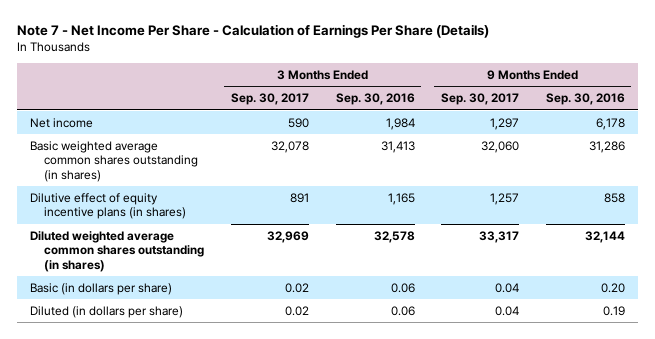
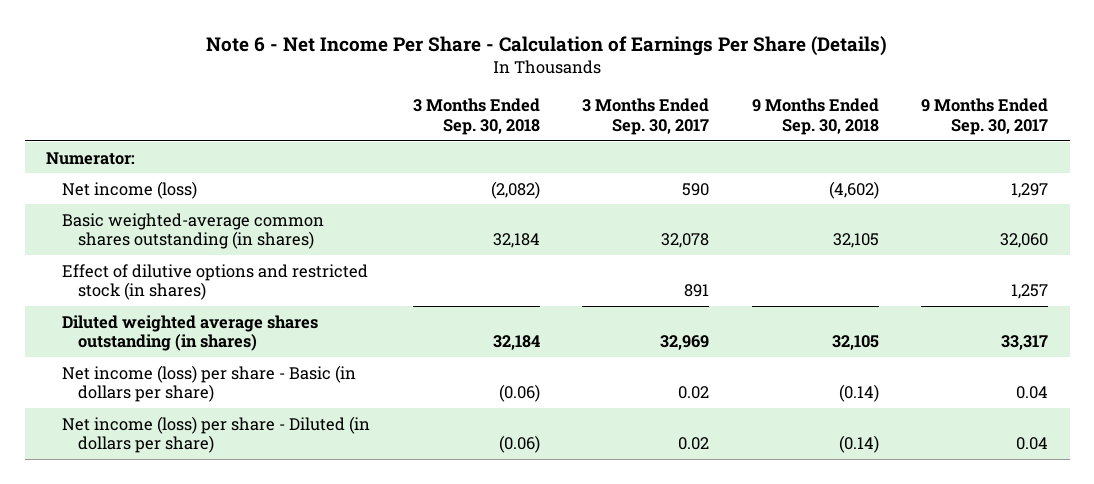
- Note 7 - Net Income Per Share - Calculation of Earnings Per Share (Details)
+ Note 6 - Net Income Per Share - Calculation of Earnings Per Share (Details)
- | 3 Months Ended Sep. 30, 2017 | 3 Months Ended Sep. 30, 2016 | 9 Months Ended Sep. 30, 2017 | 9 Months Ended Sep. 30, 2016
+ | 3 Months Ended Sep. 30, 2018 | 3 Months Ended Sep. 30, 2017 | 9 Months Ended Sep. 30, 2018 | 9 Months Ended Sep. 30, 2017
- Net income | 590 | 1,984 | 1,297 | 6,178
- Basic weighted average common shares outstanding (in shares) | 32,078 | 31,413 | 32,060 | 31,286
- Dilutive effect of equity incentive plans (in shares) | 891 | 1,165 | 1,257 | 858
- Diluted weighted average common shares outstanding (in shares) | 32,969 | 32,578 | 33,317 | 32,144
- Basic (in dollars per share) | 0.02 | 0.06 | 0.04 | 0.20
- Diluted (in dollars per share) | 0.02 | 0.06 | 0.04 | 0.19
+ Numerator:
+ Net income (loss) | (2,082) | 590 | (4,602) | 1,297
+ Basic weighted-average common shares outstanding (in shares) | 32,184 | 32,078 | 32,105 | 32,060
+ Effect of dilutive options and restricted stock (in shares) | | 891 | | 1,257
+ Diluted weighted average shares outstanding (in shares) | 32,184 | 32,969 | 32,105 | 33,317
+ Net income (loss) per share - Basic (in dollars per share) | (0.06) | 0.02 | (0.14) | 0.04
+ Net income (loss) per share - Diluted (in dollars per share) | (0.06) | 0.02 | (0.14) | 0.04

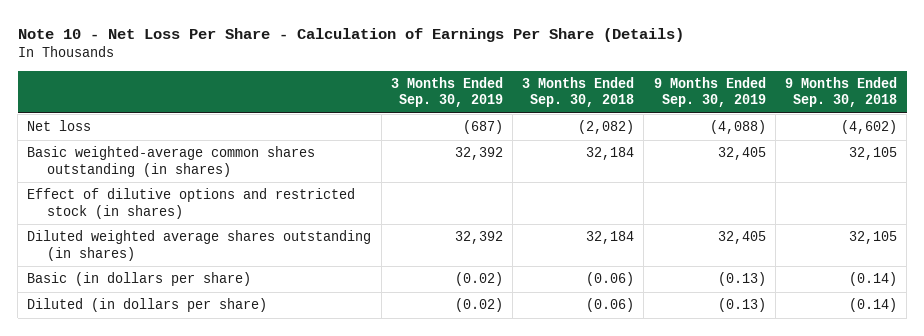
- Note 6 - Net Income Per Share - Calculation of Earnings Per Share (Details)
+ Note 10 - Net Loss Per Share - Calculation of Earnings Per Share (Details)
- | 3 Months Ended Sep. 30, 2018 | 3 Months Ended Sep. 30, 2017 | 9 Months Ended Sep. 30, 2018 | 9 Months Ended Sep. 30, 2017
+ | 3 Months Ended Sep. 30, 2019 | 3 Months Ended Sep. 30, 2018 | 9 Months Ended Sep. 30, 2019 | 9 Months Ended Sep. 30, 2018
- Numerator:
- Net income (loss) | (2,082) | 590 | (4,602) | 1,297
+ Net loss | (687) | (2,082) | (4,088) | (4,602)
- Net income (loss) per share - Basic (in dollars per share) | (0.06) | 0.02 | (0.14) | 0.04
- Net income (loss) per share - Diluted (in dollars per share) | (0.06) | 0.02 | (0.14) | 0.04
+ Basic (in dollars per share) | (0.02) | (0.06) | (0.13) | (0.14)
+ Diluted (in dollars per share) | (0.02) | (0.06) | (0.13) | (0.14)

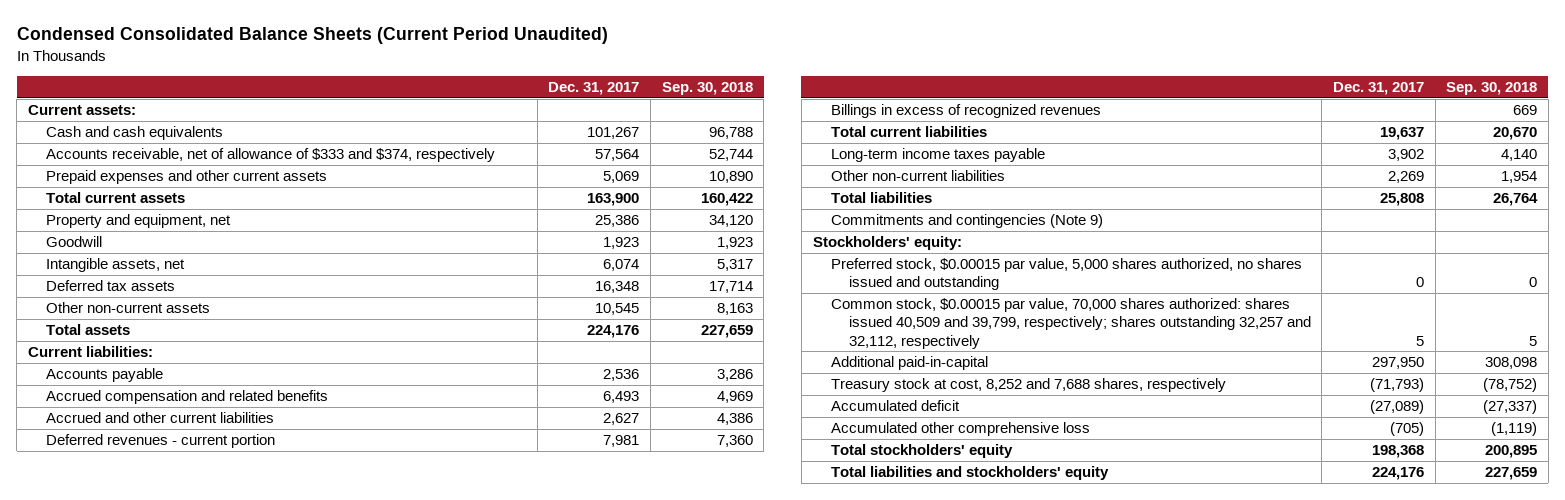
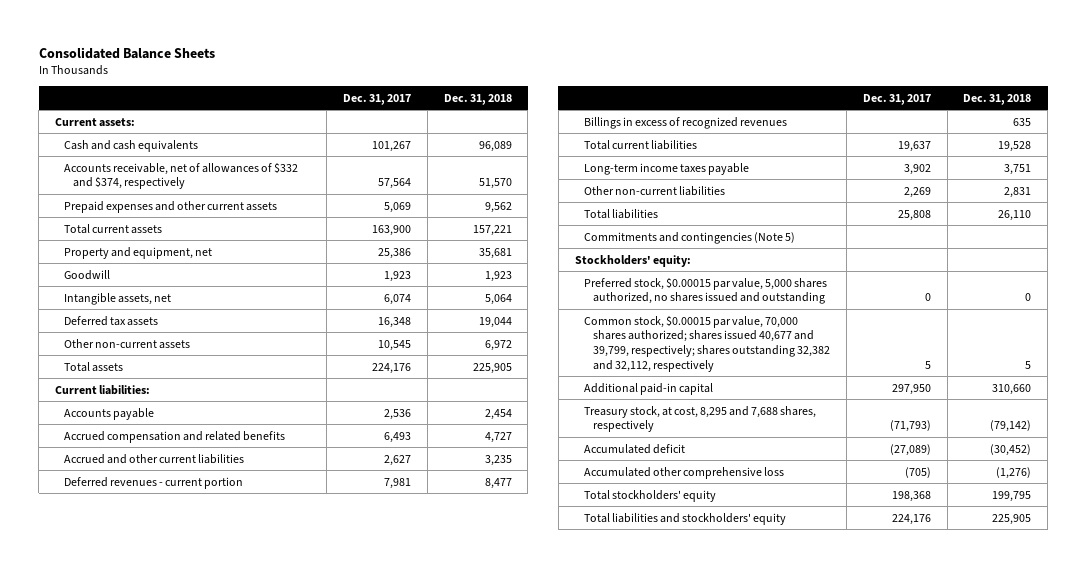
- Condensed Consolidated Balance Sheets (Current Period Unaudited)
+ Consolidated Balance Sheets
- | Dec. 31, 2017 | Sep. 30, 2018
+ | Dec. 31, 2017 | Dec. 31, 2018
- Accounts receivable, net of allowance of $333 and $374, respectively | 57,564 | 52,744
+ Accounts receivable, net of allowances of $332 and $374, respectively | 57,564 | 51,570
- Commitments and contingencies (Note 9)
+ Commitments and contingencies (Note 5)
- Common stock, $0.00015 par value, 70,000 shares authorized: shares issued 40,509 and 39,799, respectively; shares outstanding 32,257 and 32,112, respectively | 5 | 5
- Additional paid-in-capital | 297,950 | 308,098
- Treasury stock at cost, 8,252 and 7,688 shares, respectively | (71,793) | (78,752)
+ Common stock, $0.00015 par value, 70,000 shares authorized; shares issued 40,677 and 39,799, respectively; shares outstanding 32,382 and 32,112, respectively | 5 | 5
+ Additional paid-in capital | 297,950 | 310,660
+ Treasury stock, at cost, 8,295 and 7,688 shares, respectively | (71,793) | (79,142)

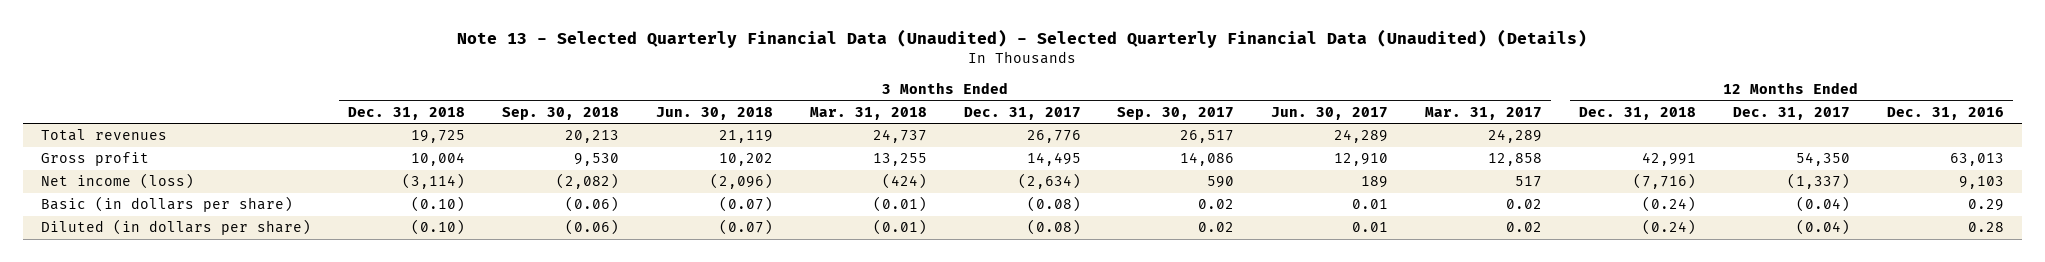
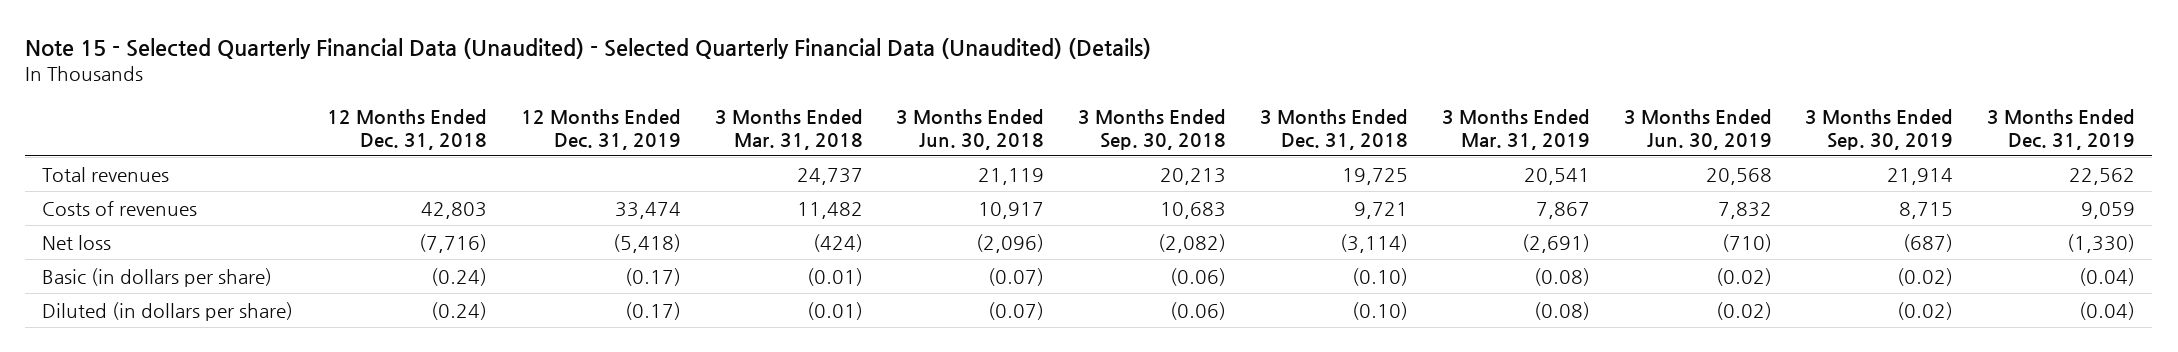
- Note 13 - Selected Quarterly Financial Data (Unaudited) - Selected Quarterly Financial Data (Unaudited) (Details)
+ Note 15 - Selected Quarterly Financial Data (Unaudited) - Selected Quarterly Financial Data (Unaudited) (Details)
- | 3 Months Ended Dec. 31, 2018 | 3 Months Ended Sep. 30, 2018 | 3 Months Ended Jun. 30, 2018 | 3 Months Ended Mar. 31, 2018 | 3 Months Ended Dec. 31, 2017 | 3 Months Ended Sep. 30, 2017 | 3 Months Ended Jun. 30, 2017 | 3 Months Ended Mar. 31, 2017 | 12 Months Ended Dec. 31, 2018 | 12 Months Ended Dec. 31, 2017 | 12 Months Ended Dec. 31, 2016
+ | 12 Months Ended Dec. 31, 2018 | 12 Months Ended Dec. 31, 2019 | 3 Months Ended Mar. 31, 2018 | 3 Months Ended Jun. 30, 2018 | 3 Months Ended Sep. 30, 2018 | 3 Months Ended Dec. 31, 2018 | 3 Months Ended Mar. 31, 2019 | 3 Months Ended Jun. 30, 2019 | 3 Months Ended Sep. 30, 2019 | 3 Months Ended Dec. 31, 2019
- Gross profit | 10,004 | 9,530 | 10,202 | 13,255 | 14,495 | 14,086 | 12,910 | 12,858 | 42,991 | 54,350 | 63,013
- Net income (loss) | (3,114) | (2,082) | (2,096) | (424) | (2,634) | 590 | 189 | 517 | (7,716) | (1,337) | 9,103
+ Costs of revenues | 42,803 | 33,474 | 11,482 | 10,917 | 10,683 | 9,721 | 7,867 | 7,832 | 8,715 | 9,059
+ Net loss | (7,716) | (5,418) | (424) | (2,096) | (2,082) | (3,114) | (2,691) | (710) | (687) | (1,330)

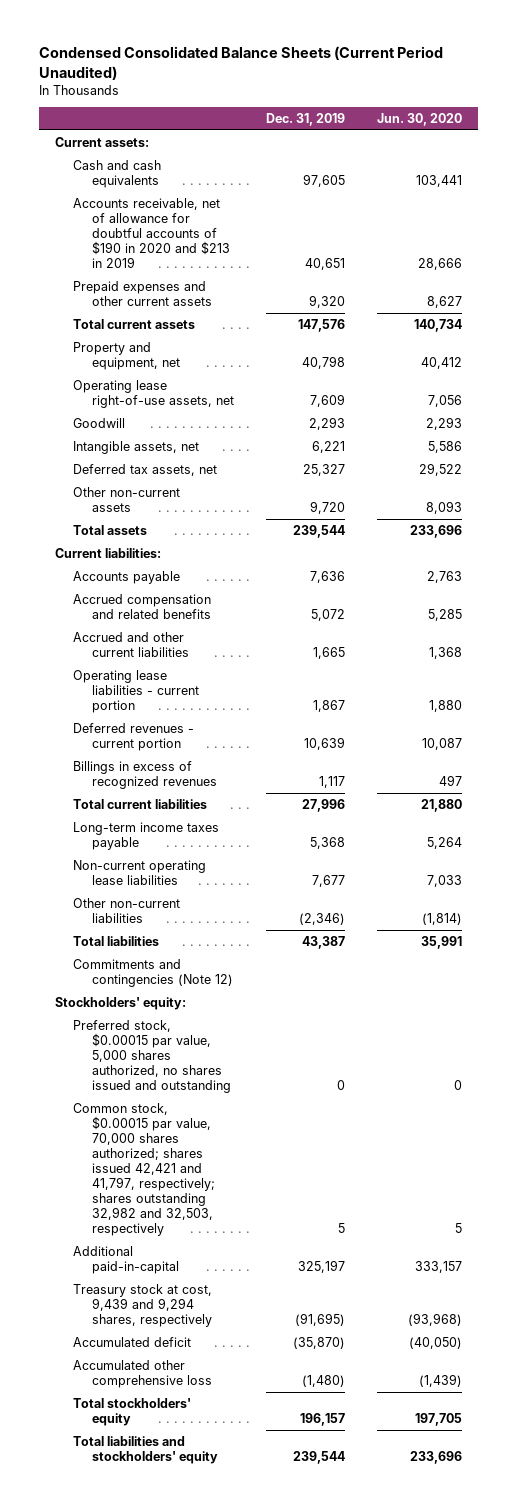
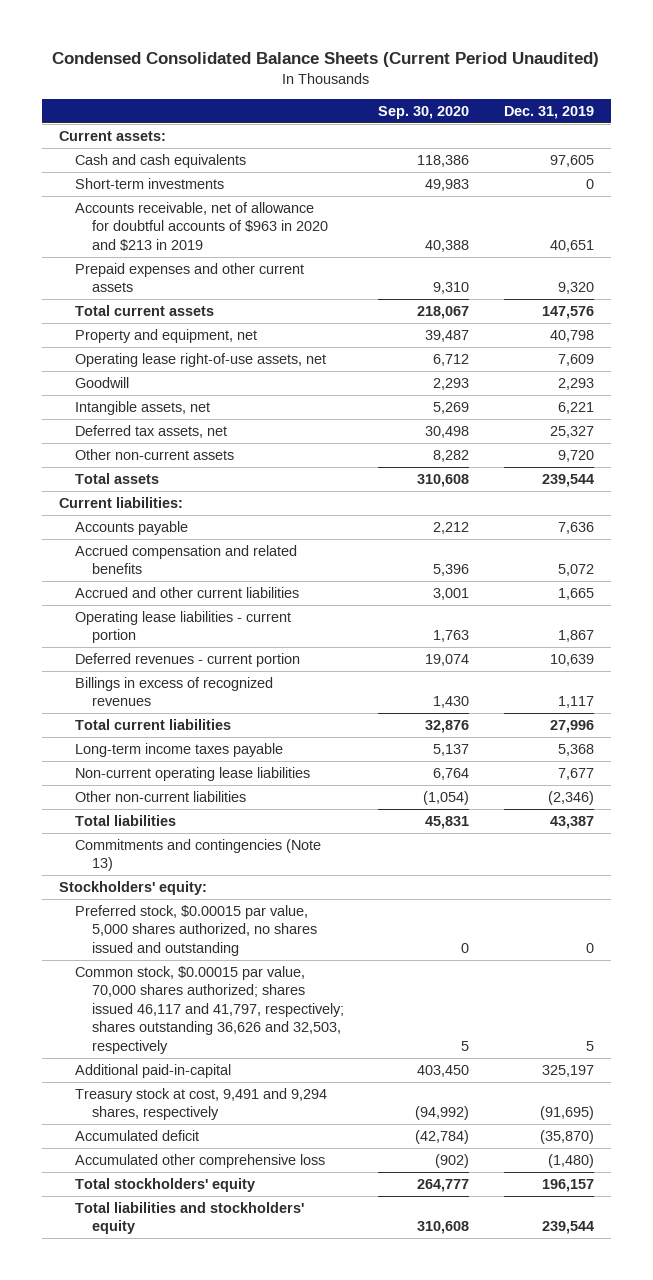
- | Dec. 31, 2019 | Jun. 30, 2020
+ | Sep. 30, 2020 | Dec. 31, 2019
- Accounts receivable, net of allowance for doubtful accounts of $190 in 2020 and $213 in 2019 | 40,651 | 28,666
+ Short-term investments | 49,983 | 0
+ Accounts receivable, net of allowance for doubtful accounts of $963 in 2020 and $213 in 2019 | 40,388 | 40,651
- Commitments and contingencies (Note 12)
+ Commitments and contingencies (Note 13)
- Common stock, $0.00015 par value, 70,000 shares authorized; shares issued 42,421 and 41,797, respectively; shares outstanding 32,982 and 32,503, respectively | 5 | 5
+ Common stock, $0.00015 par value, 70,000 shares authorized; shares issued 46,117 and 41,797, respectively; shares outstanding 36,626 and 32,503, respectively | 5 | 5
- Treasury stock at cost, 9,439 and 9,294 shares, respectively | (91,695) | (93,968)
+ Treasury stock at cost, 9,491 and 9,294 shares, respectively | (94,992) | (91,695)

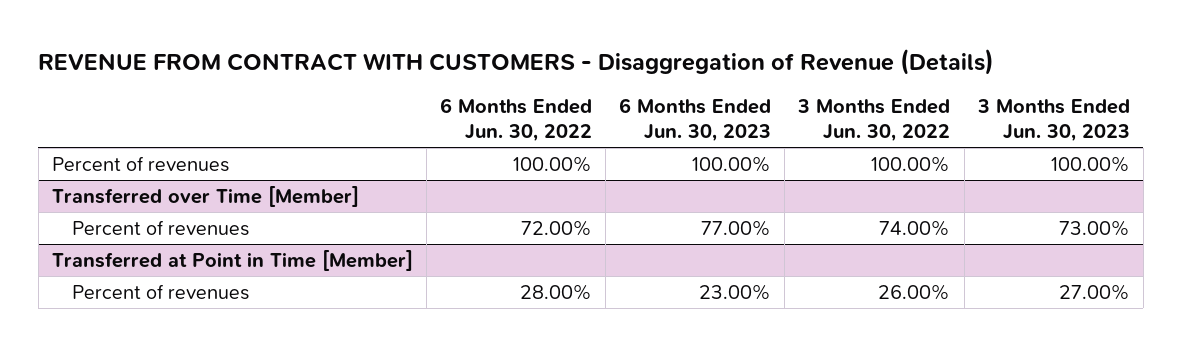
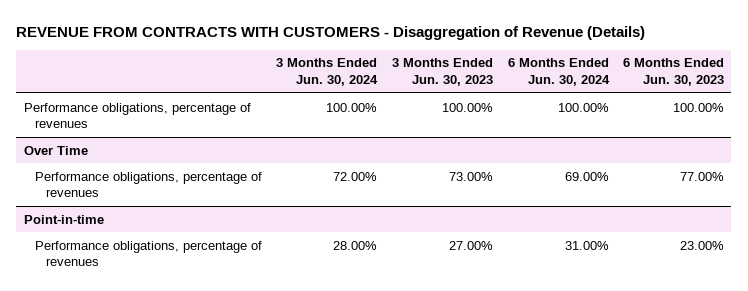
- REVENUE FROM CONTRACT WITH CUSTOMERS - Disaggregation of Revenue (Details)
+ REVENUE FROM CONTRACTS WITH CUSTOMERS - Disaggregation of Revenue (Details)
- | 6 Months Ended Jun. 30, 2022 | 6 Months Ended Jun. 30, 2023 | 3 Months Ended Jun. 30, 2022 | 3 Months Ended Jun. 30, 2023
+ | 3 Months Ended Jun. 30, 2024 | 3 Months Ended Jun. 30, 2023 | 6 Months Ended Jun. 30, 2024 | 6 Months Ended Jun. 30, 2023
- Percent of revenues | 100.00% | 100.00% | 100.00% | 100.00%
- Transferred over Time [Member]
- Percent of revenues | 72.00% | 77.00% | 74.00% | 73.00%
- Transferred at Point in Time [Member]
- Percent of revenues | 28.00% | 23.00% | 26.00% | 27.00%
+ Performance obligations, percentage of revenues | 100.00% | 100.00% | 100.00% | 100.00%
+ Over Time
+ Performance obligations, percentage of revenues | 72.00% | 73.00% | 69.00% | 77.00%
+ Point-in-time
+ Performance obligations, percentage of revenues | 28.00% | 27.00% | 31.00% | 23.00%

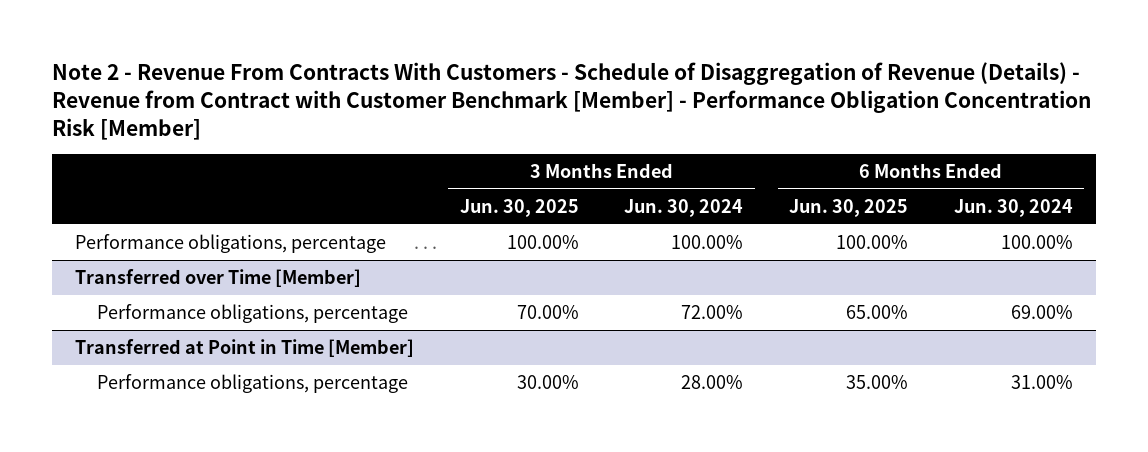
- REVENUE FROM CONTRACTS WITH CUSTOMERS - Disaggregation of Revenue (Details)
+ Note 2 - Revenue From Contracts With Customers - Schedule of Disaggregation of Revenue (Details) - Revenue from Contract with Customer Benchmark [Member] - Performance Obligation Concentration Risk [Member]
- | 3 Months Ended Jun. 30, 2024 | 3 Months Ended Jun. 30, 2023 | 6 Months Ended Jun. 30, 2024 | 6 Months Ended Jun. 30, 2023
+ | 3 Months Ended Jun. 30, 2025 | 3 Months Ended Jun. 30, 2024 | 6 Months Ended Jun. 30, 2025 | 6 Months Ended Jun. 30, 2024
- Performance obligations, percentage of revenues | 100.00% | 100.00% | 100.00% | 100.00%
- Over Time
- Performance obligations, percentage of revenues | 72.00% | 73.00% | 69.00% | 77.00%
- Point-in-time
- Performance obligations, percentage of revenues | 28.00% | 27.00% | 31.00% | 23.00%
+ Performance obligations, percentage | 100.00% | 100.00% | 100.00% | 100.00%
+ Transferred over Time [Member]
+ Performance obligations, percentage | 70.00% | 72.00% | 65.00% | 69.00%
+ Transferred at Point in Time [Member]
+ Performance obligations, percentage | 30.00% | 28.00% | 35.00% | 31.00%

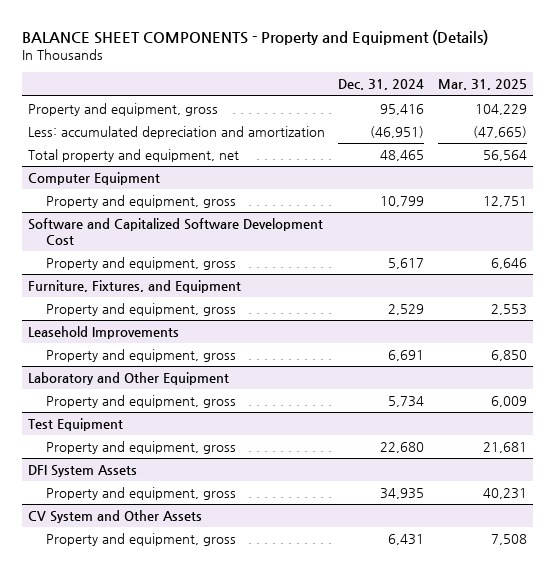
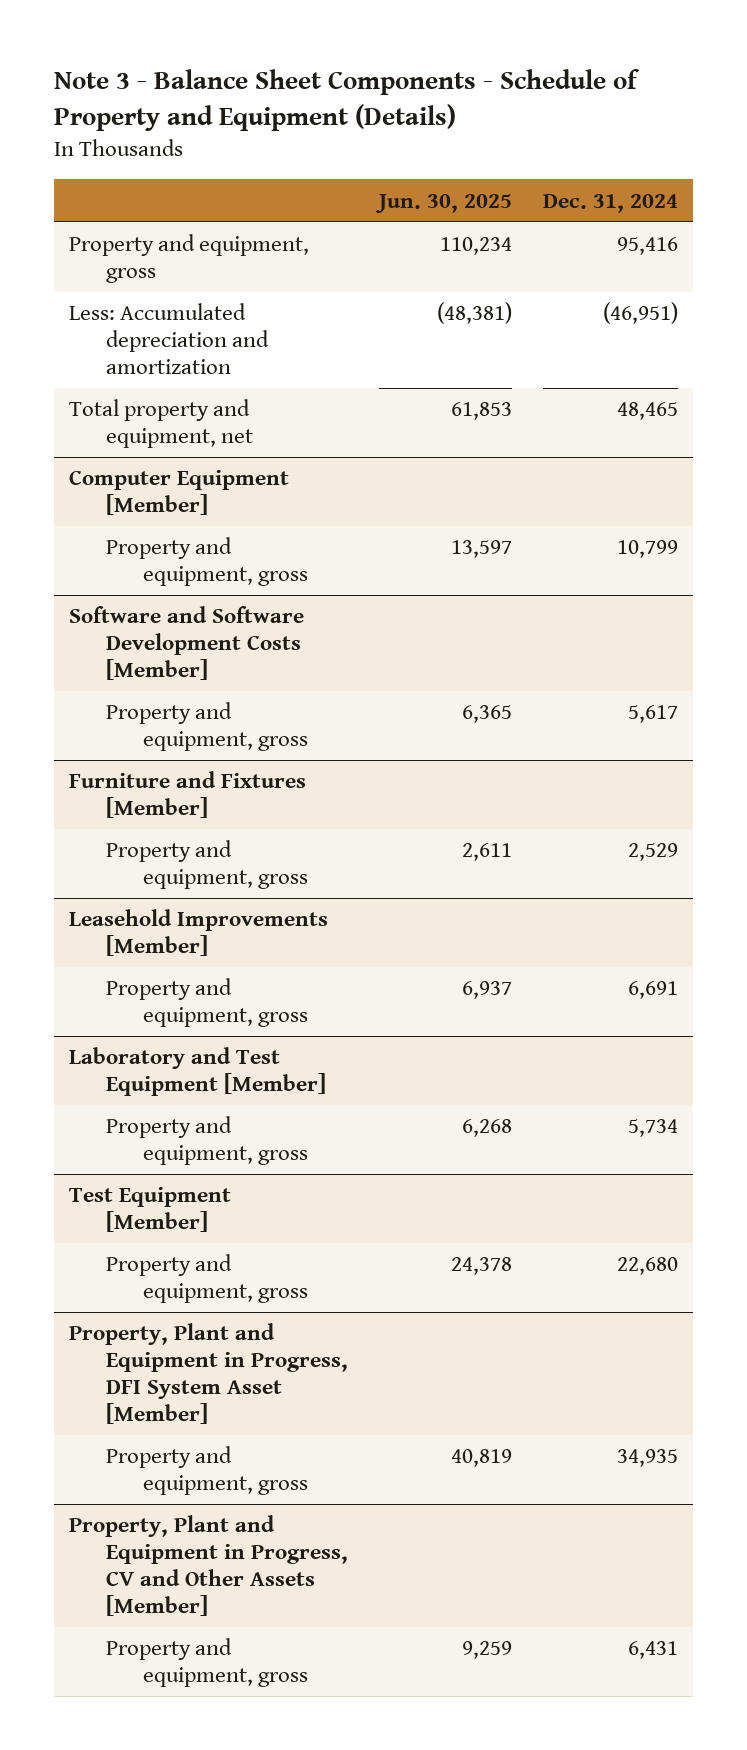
- BALANCE SHEET COMPONENTS - Property and Equipment (Details)
+ Note 3 - Balance Sheet Components - Schedule of Property and Equipment (Details)
- | Dec. 31, 2024 | Mar. 31, 2025
+ | Jun. 30, 2025 | Dec. 31, 2024
- Less: accumulated depreciation and amortization | (46,951) | (47,665)
+ Less: Accumulated depreciation and amortization | (48,381) | (46,951)
- Computer Equipment
+ Computer Equipment [Member]
- Software and Capitalized Software Development Cost
+ Software and Software Development Costs [Member]
- Furniture, Fixtures, and Equipment
+ Furniture and Fixtures [Member]
- Leasehold Improvements
+ Leasehold Improvements [Member]
- Laboratory and Other Equipment
+ Laboratory and Test Equipment [Member]
- Test Equipment
+ Test Equipment [Member]
- DFI System Assets
+ Property, Plant and Equipment in Progress, DFI System Asset [Member]
- CV System and Other Assets
+ Property, Plant and Equipment in Progress, CV and Other Assets [Member]

